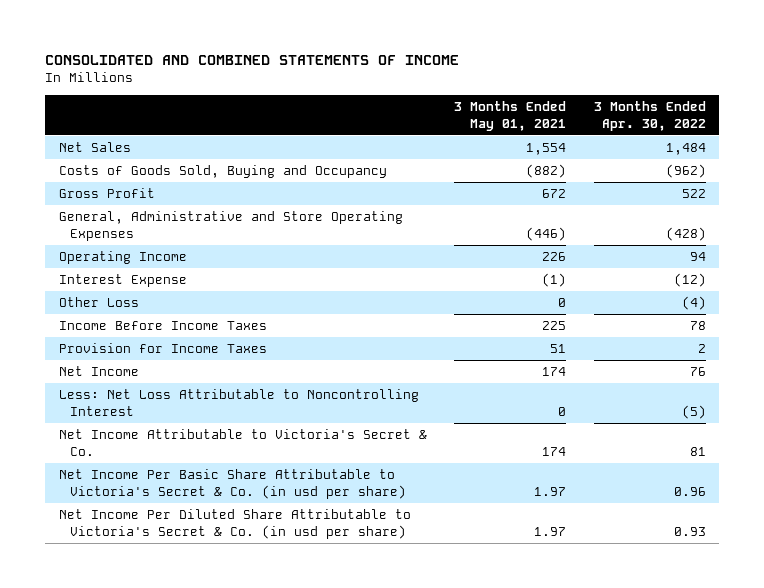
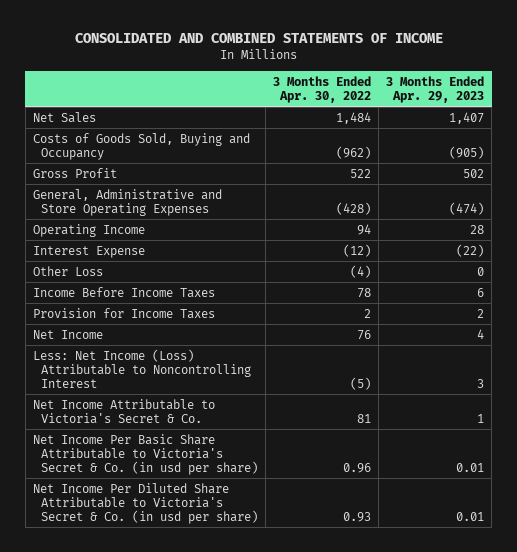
- | 3 Months Ended May 01, 2021 | 3 Months Ended Apr. 30, 2022
+ | 3 Months Ended Apr. 30, 2022 | 3 Months Ended Apr. 29, 2023
- Less: Net Loss Attributable to Noncontrolling Interest | 0 | (5)
+ Less: Net Income (Loss) Attributable to Noncontrolling Interest | (5) | 3

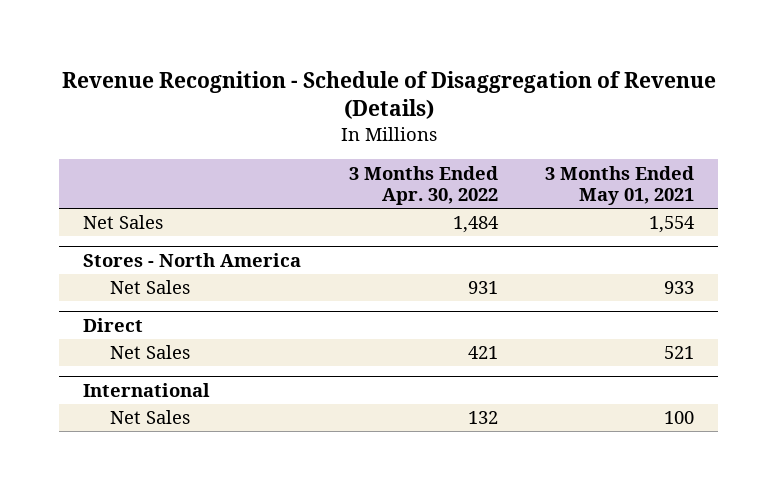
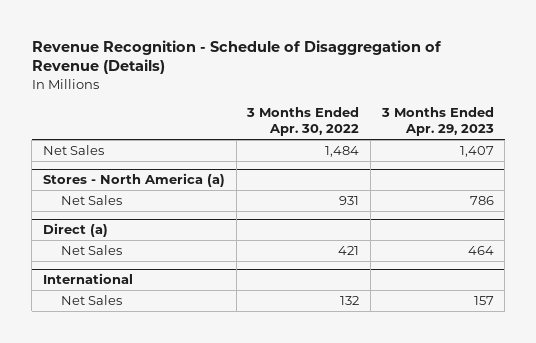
- | 3 Months Ended Apr. 30, 2022 | 3 Months Ended May 01, 2021
+ | 3 Months Ended Apr. 30, 2022 | 3 Months Ended Apr. 29, 2023
- Stores - North America
+ Stores - North America (a)
- Direct
+ Direct (a)

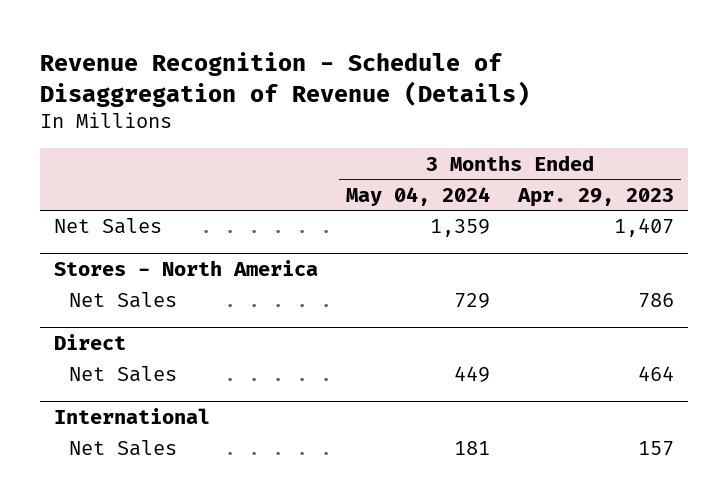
- | 3 Months Ended Apr. 30, 2022 | 3 Months Ended Apr. 29, 2023
+ | 3 Months Ended May 04, 2024 | 3 Months Ended Apr. 29, 2023
- Stores - North America (a)
+ Stores - North America
- Direct (a)
+ Direct

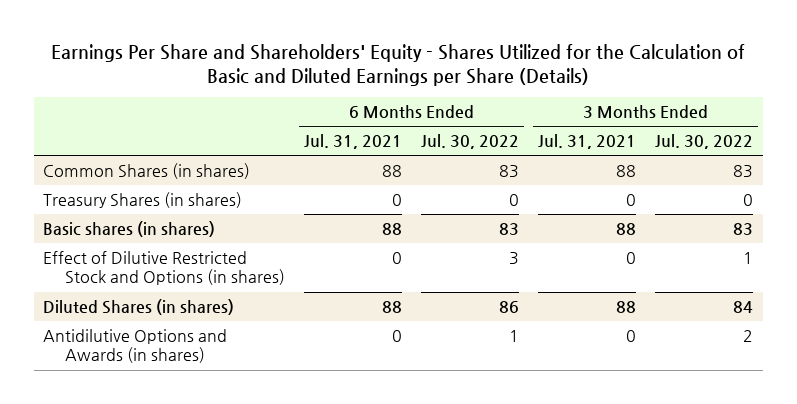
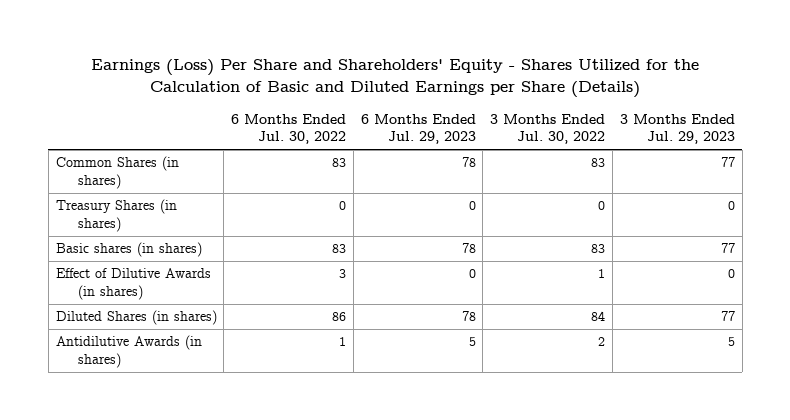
- Earnings Per Share and Shareholders' Equity - Shares Utilized for the Calculation of Basic and Diluted Earnings per Share (Details)
+ Earnings (Loss) Per Share and Shareholders' Equity - Shares Utilized for the Calculation of Basic and Diluted Earnings per Share (Details)
- | 6 Months Ended Jul. 31, 2021 | 6 Months Ended Jul. 30, 2022 | 3 Months Ended Jul. 31, 2021 | 3 Months Ended Jul. 30, 2022
+ | 6 Months Ended Jul. 30, 2022 | 6 Months Ended Jul. 29, 2023 | 3 Months Ended Jul. 30, 2022 | 3 Months Ended Jul. 29, 2023
- Effect of Dilutive Restricted Stock and Options (in shares) | 0 | 3 | 0 | 1
+ Effect of Dilutive Awards (in shares) | 3 | 0 | 1 | 0
- Antidilutive Options and Awards (in shares) | 0 | 1 | 0 | 2
+ Antidilutive Awards (in shares) | 1 | 5 | 2 | 5

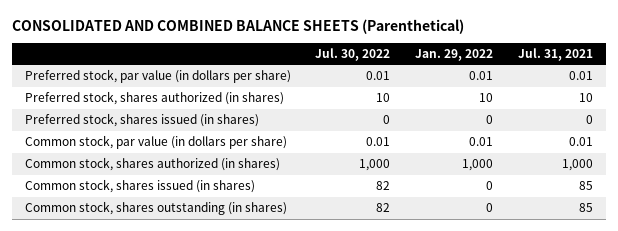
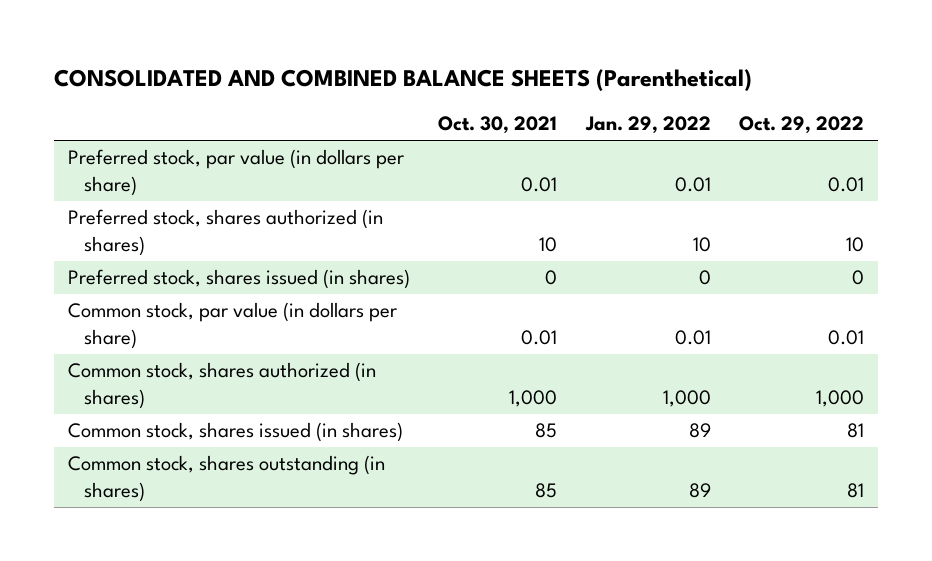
- | Jul. 30, 2022 | Jan. 29, 2022 | Jul. 31, 2021
+ | Oct. 30, 2021 | Jan. 29, 2022 | Oct. 29, 2022
- Common stock, shares issued (in shares) | 82 | 0 | 85
- Common stock, shares outstanding (in shares) | 82 | 0 | 85
+ Common stock, shares issued (in shares) | 85 | 89 | 81
+ Common stock, shares outstanding (in shares) | 85 | 89 | 81

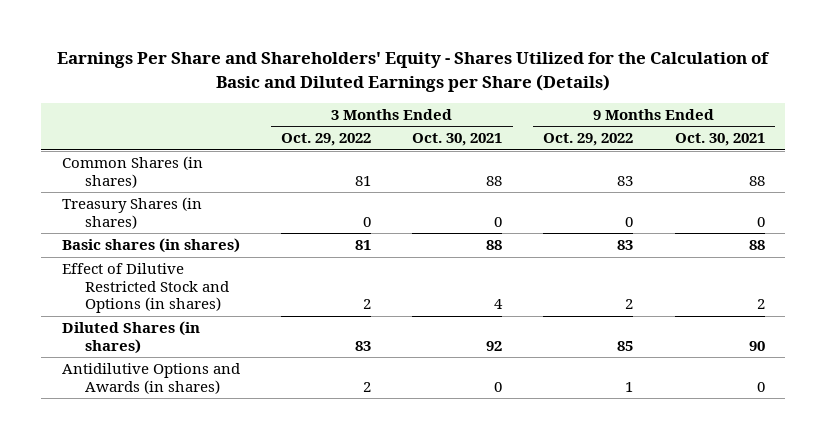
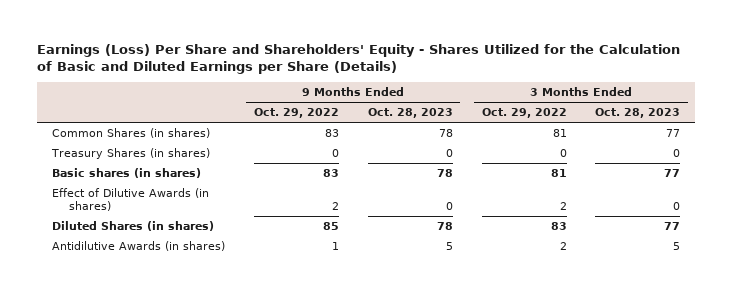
- Earnings Per Share and Shareholders' Equity - Shares Utilized for the Calculation of Basic and Diluted Earnings per Share (Details)
+ Earnings (Loss) Per Share and Shareholders' Equity - Shares Utilized for the Calculation of Basic and Diluted Earnings per Share (Details)
- | 3 Months Ended Oct. 29, 2022 | 3 Months Ended Oct. 30, 2021 | 9 Months Ended Oct. 29, 2022 | 9 Months Ended Oct. 30, 2021
+ | 9 Months Ended Oct. 29, 2022 | 9 Months Ended Oct. 28, 2023 | 3 Months Ended Oct. 29, 2022 | 3 Months Ended Oct. 28, 2023
- Effect of Dilutive Restricted Stock and Options (in shares) | 2 | 4 | 2 | 2
+ Effect of Dilutive Awards (in shares) | 2 | 0 | 2 | 0
- Antidilutive Options and Awards (in shares) | 2 | 0 | 1 | 0
+ Antidilutive Awards (in shares) | 1 | 5 | 2 | 5

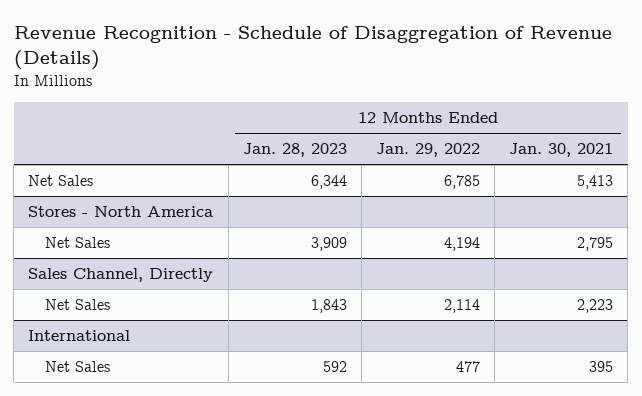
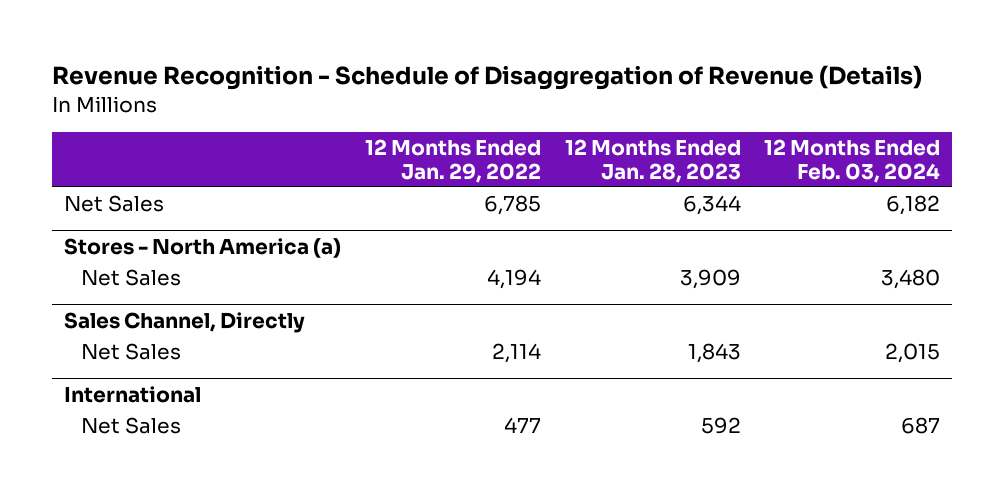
- | 12 Months Ended Jan. 28, 2023 | 12 Months Ended Jan. 29, 2022 | 12 Months Ended Jan. 30, 2021
+ | 12 Months Ended Jan. 29, 2022 | 12 Months Ended Jan. 28, 2023 | 12 Months Ended Feb. 03, 2024
- Stores - North America
+ Stores - North America (a)

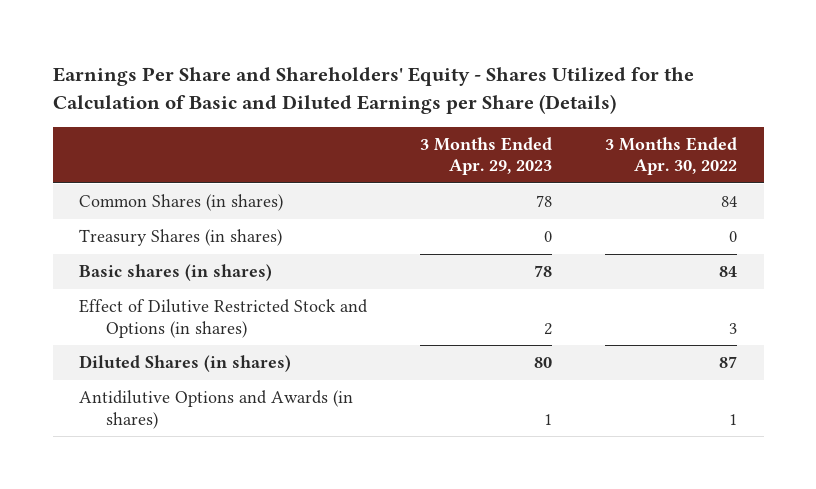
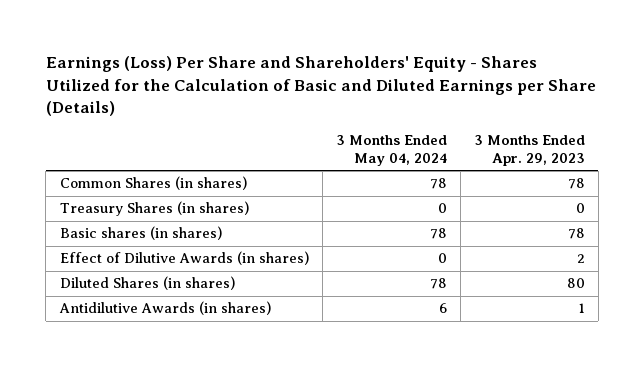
- Earnings Per Share and Shareholders' Equity - Shares Utilized for the Calculation of Basic and Diluted Earnings per Share (Details)
+ Earnings (Loss) Per Share and Shareholders' Equity - Shares Utilized for the Calculation of Basic and Diluted Earnings per Share (Details)
- | 3 Months Ended Apr. 29, 2023 | 3 Months Ended Apr. 30, 2022
+ | 3 Months Ended May 04, 2024 | 3 Months Ended Apr. 29, 2023
- Effect of Dilutive Restricted Stock and Options (in shares) | 2 | 3
+ Effect of Dilutive Awards (in shares) | 0 | 2
- Antidilutive Options and Awards (in shares) | 1 | 1
+ Antidilutive Awards (in shares) | 6 | 1

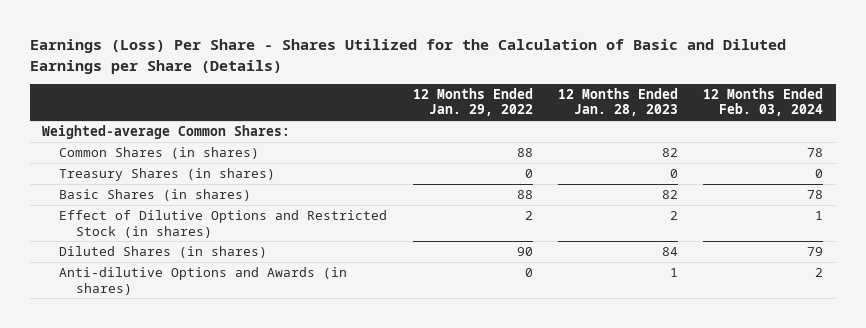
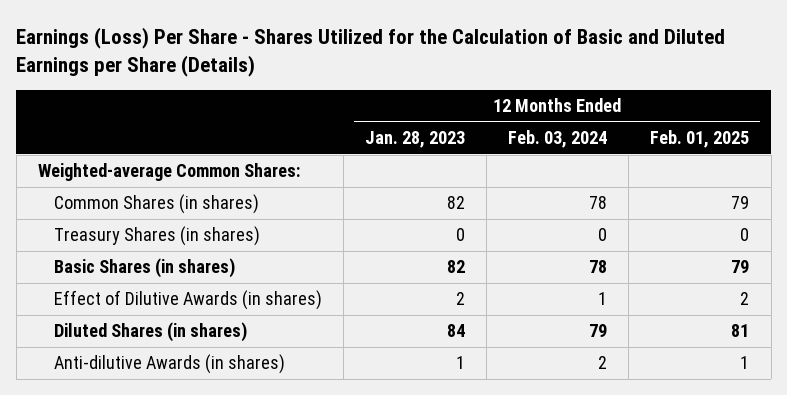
- | 12 Months Ended Jan. 29, 2022 | 12 Months Ended Jan. 28, 2023 | 12 Months Ended Feb. 03, 2024
+ | 12 Months Ended Jan. 28, 2023 | 12 Months Ended Feb. 03, 2024 | 12 Months Ended Feb. 01, 2025
- Effect of Dilutive Options and Restricted Stock (in shares) | 2 | 2 | 1
+ Effect of Dilutive Awards (in shares) | 2 | 1 | 2
- Anti-dilutive Options and Awards (in shares) | 0 | 1 | 2
+ Anti-dilutive Awards (in shares) | 1 | 2 | 1

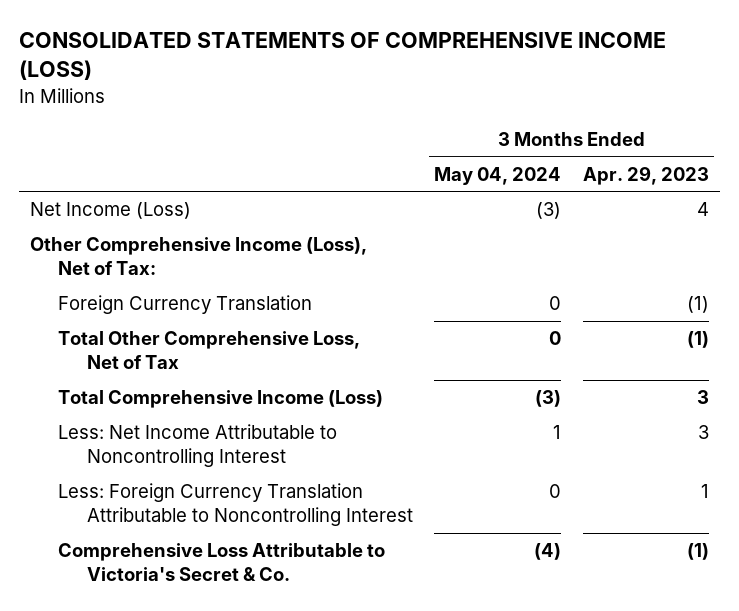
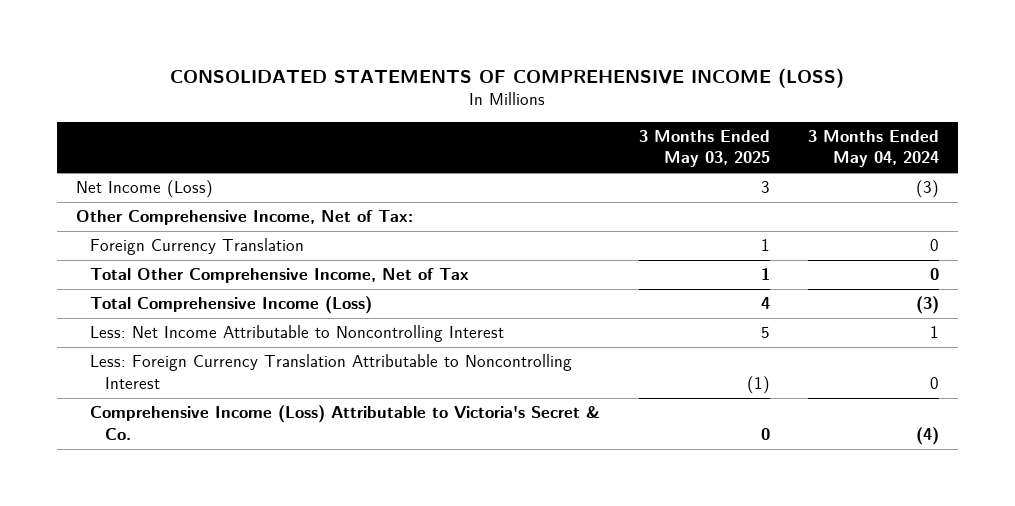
- | 3 Months Ended May 04, 2024 | 3 Months Ended Apr. 29, 2023
+ | 3 Months Ended May 03, 2025 | 3 Months Ended May 04, 2024
- Other Comprehensive Income (Loss), Net of Tax:
+ Other Comprehensive Income, Net of Tax:
- Total Other Comprehensive Loss, Net of Tax | 0 | (1)
+ Total Other Comprehensive Income, Net of Tax | 1 | 0
- Comprehensive Loss Attributable to Victoria's Secret & Co. | (4) | (1)
+ Comprehensive Income (Loss) Attributable to Victoria's Secret & Co. | 0 | (4)

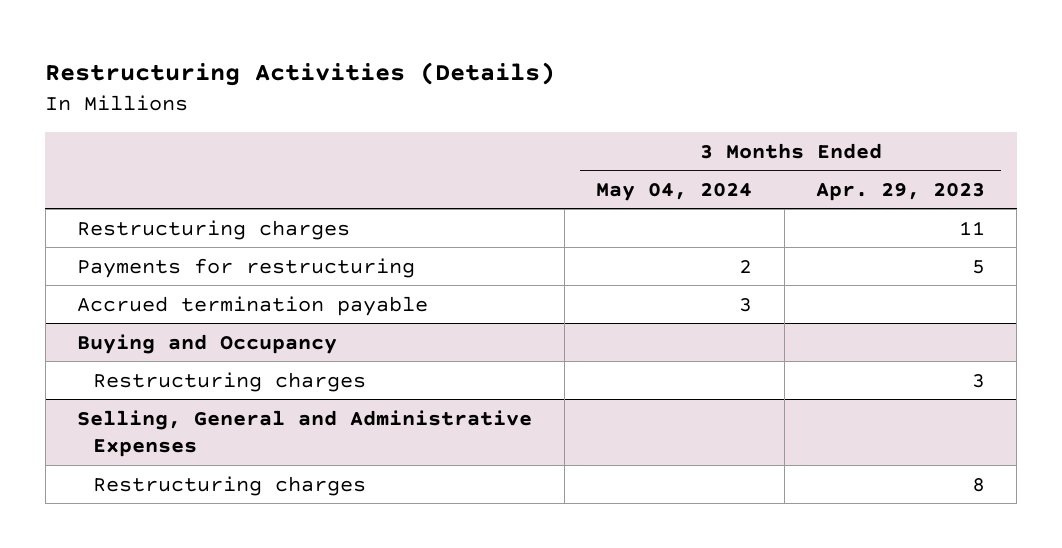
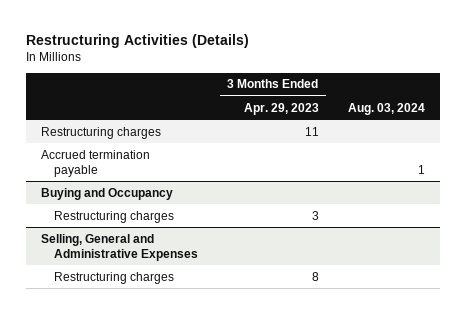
- | 3 Months Ended May 04, 2024 | 3 Months Ended Apr. 29, 2023
+ | 3 Months Ended Apr. 29, 2023 | Aug. 03, 2024
- Payments for restructuring | 2 | 5

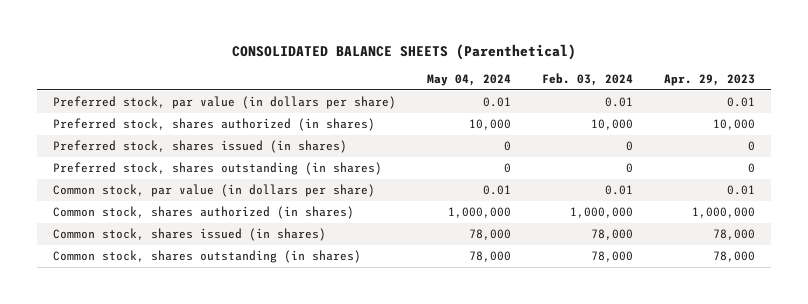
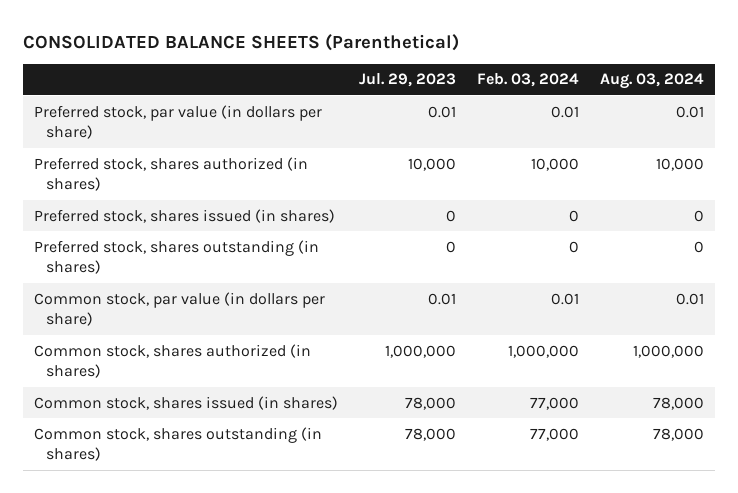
- | May 04, 2024 | Feb. 03, 2024 | Apr. 29, 2023
+ | Jul. 29, 2023 | Feb. 03, 2024 | Aug. 03, 2024
- Common stock, shares issued (in shares) | 78,000 | 78,000 | 78,000
- Common stock, shares outstanding (in shares) | 78,000 | 78,000 | 78,000
+ Common stock, shares issued (in shares) | 78,000 | 77,000 | 78,000
+ Common stock, shares outstanding (in shares) | 78,000 | 77,000 | 78,000

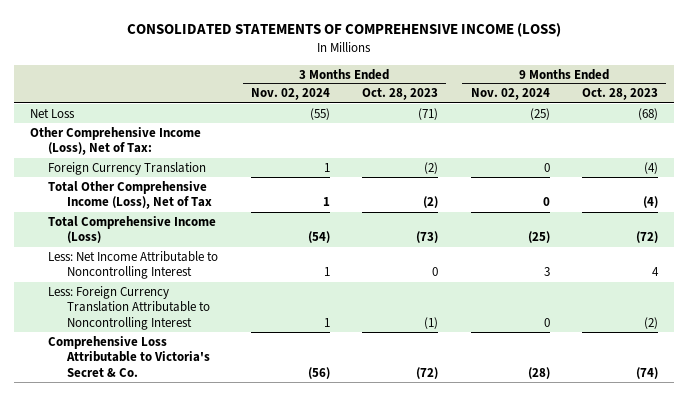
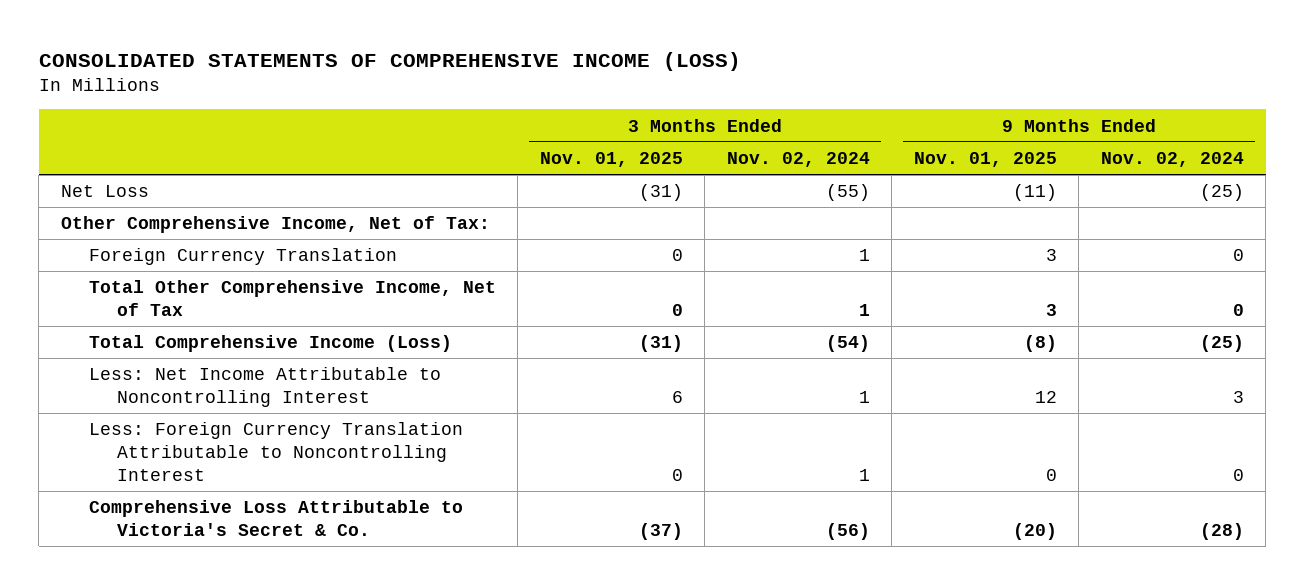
- | 3 Months Ended Nov. 02, 2024 | 3 Months Ended Oct. 28, 2023 | 9 Months Ended Nov. 02, 2024 | 9 Months Ended Oct. 28, 2023
+ | 3 Months Ended Nov. 01, 2025 | 3 Months Ended Nov. 02, 2024 | 9 Months Ended Nov. 01, 2025 | 9 Months Ended Nov. 02, 2024
- Other Comprehensive Income (Loss), Net of Tax:
+ Other Comprehensive Income, Net of Tax:
- Total Other Comprehensive Income (Loss), Net of Tax | 1 | (2) | 0 | (4)
+ Total Other Comprehensive Income, Net of Tax | 0 | 1 | 3 | 0

